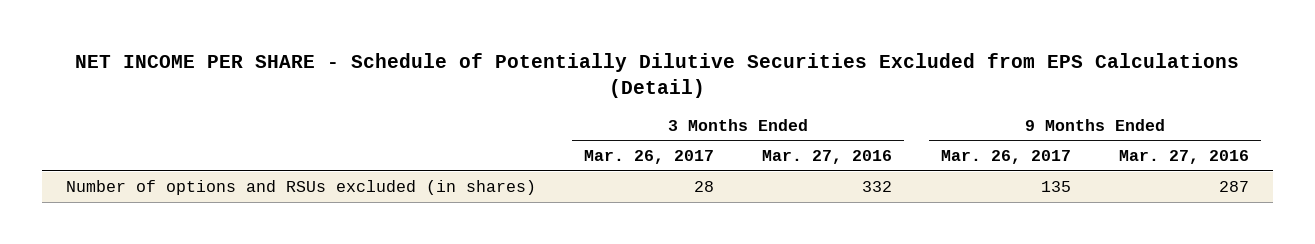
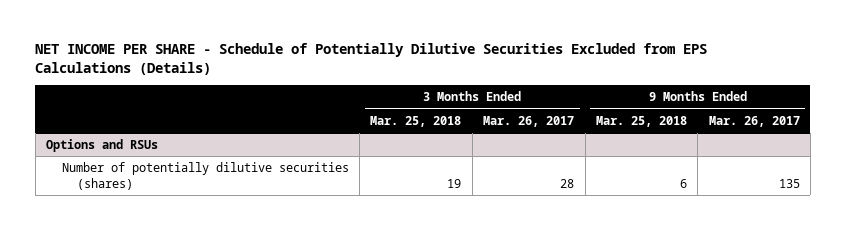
- NET INCOME PER SHARE - Schedule of Potentially Dilutive Securities Excluded from EPS Calculations (Detail)
+ NET INCOME PER SHARE - Schedule of Potentially Dilutive Securities Excluded from EPS Calculations (Details)
- | 3 Months Ended Mar. 26, 2017 | 3 Months Ended Mar. 27, 2016 | 9 Months Ended Mar. 26, 2017 | 9 Months Ended Mar. 27, 2016
+ | 3 Months Ended Mar. 25, 2018 | 3 Months Ended Mar. 26, 2017 | 9 Months Ended Mar. 25, 2018 | 9 Months Ended Mar. 26, 2017
- Number of options and RSUs excluded (in shares) | 28 | 332 | 135 | 287
+ Options and RSUs
+ Number of potentially dilutive securities (shares) | 19 | 28 | 6 | 135

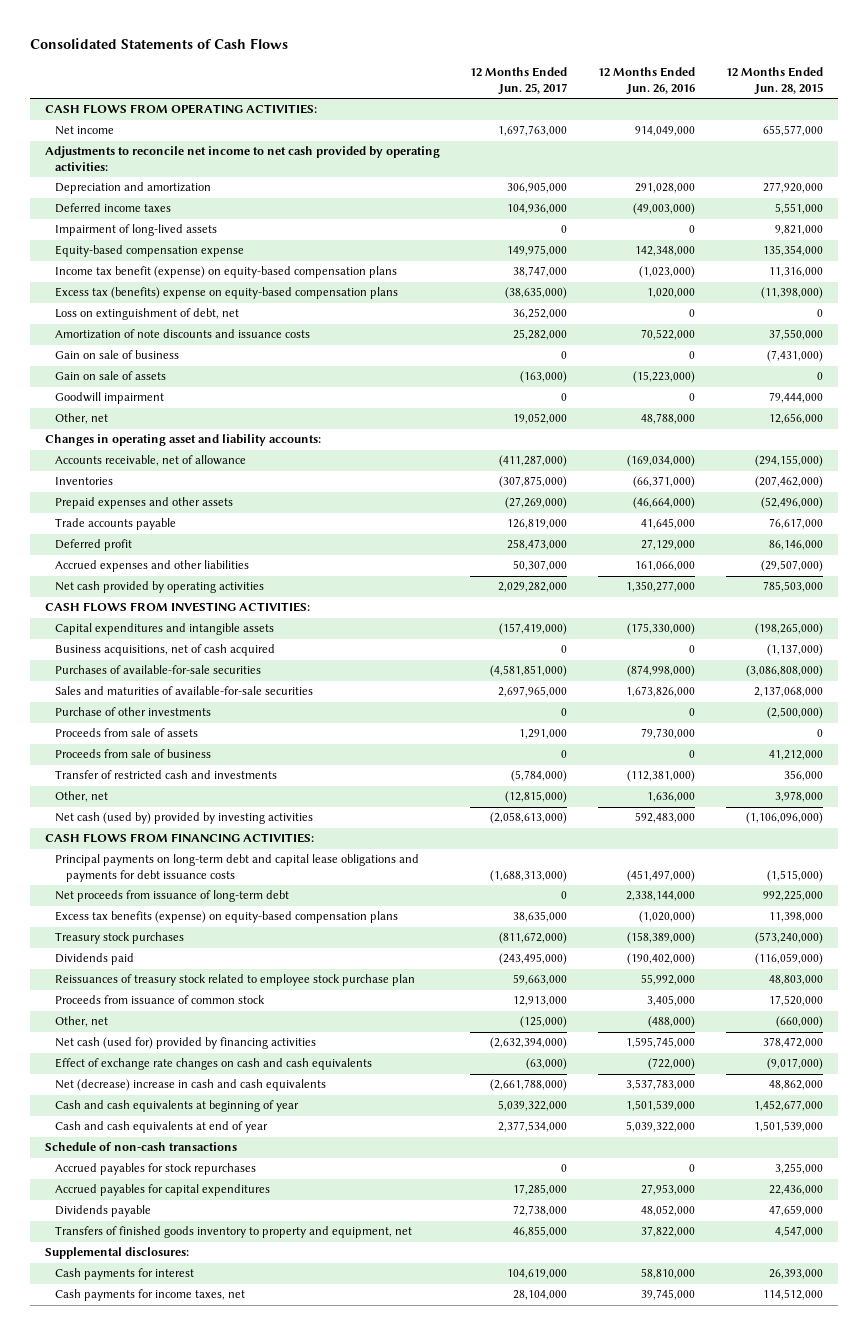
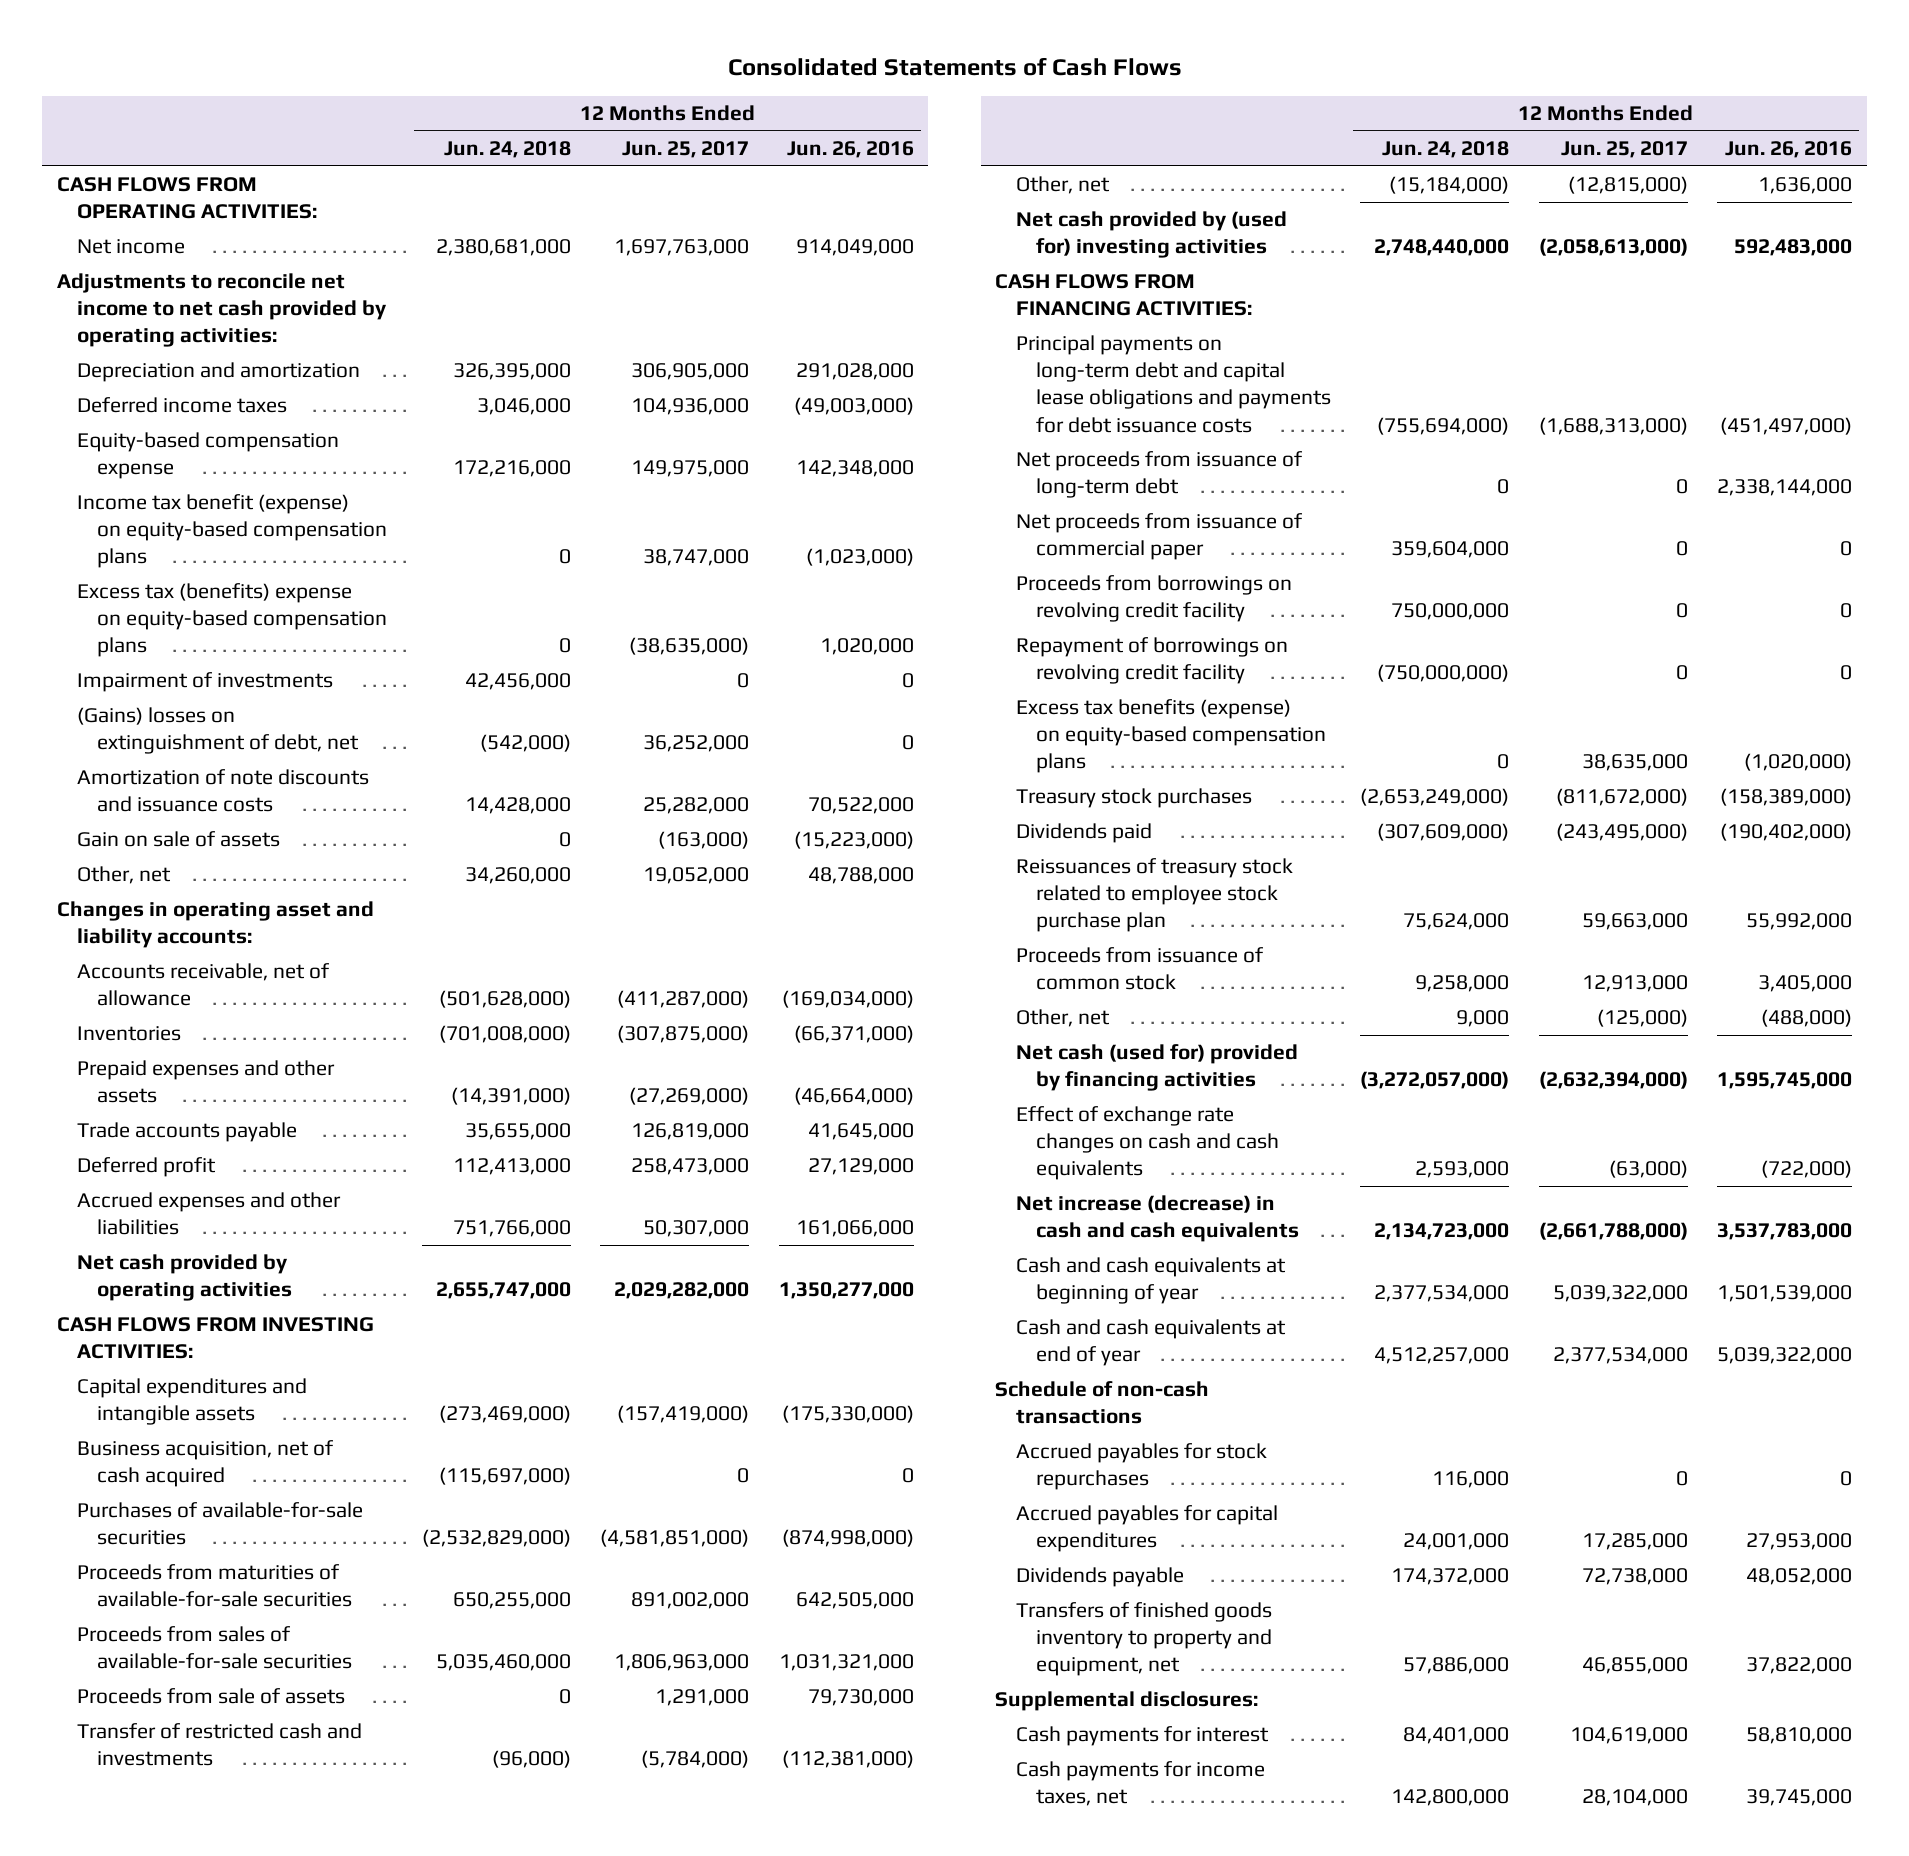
- | 12 Months Ended Jun. 25, 2017 | 12 Months Ended Jun. 26, 2016 | 12 Months Ended Jun. 28, 2015
+ | 12 Months Ended Jun. 24, 2018 | 12 Months Ended Jun. 25, 2017 | 12 Months Ended Jun. 26, 2016
- Impairment of long-lived assets | 0 | 0 | 9,821,000
- Loss on extinguishment of debt, net | 36,252,000 | 0 | 0
+ Impairment of investments | 42,456,000 | 0 | 0
+ (Gains) losses on extinguishment of debt, net | (542,000) | 36,252,000 | 0
- Gain on sale of business | 0 | 0 | (7,431,000)
- Goodwill impairment | 0 | 0 | 79,444,000
- Business acquisitions, net of cash acquired | 0 | 0 | (1,137,000)
+ Business acquisition, net of cash acquired | (115,697,000) | 0 | 0
- Sales and maturities of available-for-sale securities | 2,697,965,000 | 1,673,826,000 | 2,137,068,000
- Purchase of other investments | 0 | 0 | (2,500,000)
+ Proceeds from maturities of available-for-sale securities | 650,255,000 | 891,002,000 | 642,505,000
+ Proceeds from sales of available-for-sale securities | 5,035,460,000 | 1,806,963,000 | 1,031,321,000
- Proceeds from sale of business | 0 | 0 | 41,212,000
- Net cash (used by) provided by investing activities | (2,058,613,000) | 592,483,000 | (1,106,096,000)
+ Net cash provided by (used for) investing activities | 2,748,440,000 | (2,058,613,000) | 592,483,000
+ Net proceeds from issuance of commercial paper | 359,604,000 | 0 | 0
+ Proceeds from borrowings on revolving credit facility | 750,000,000 | 0 | 0
+ Repayment of borrowings on revolving credit facility | (750,000,000) | 0 | 0
- Net (decrease) increase in cash and cash equivalents | (2,661,788,000) | 3,537,783,000 | 48,862,000
+ Net increase (decrease) in cash and cash equivalents | 2,134,723,000 | (2,661,788,000) | 3,537,783,000

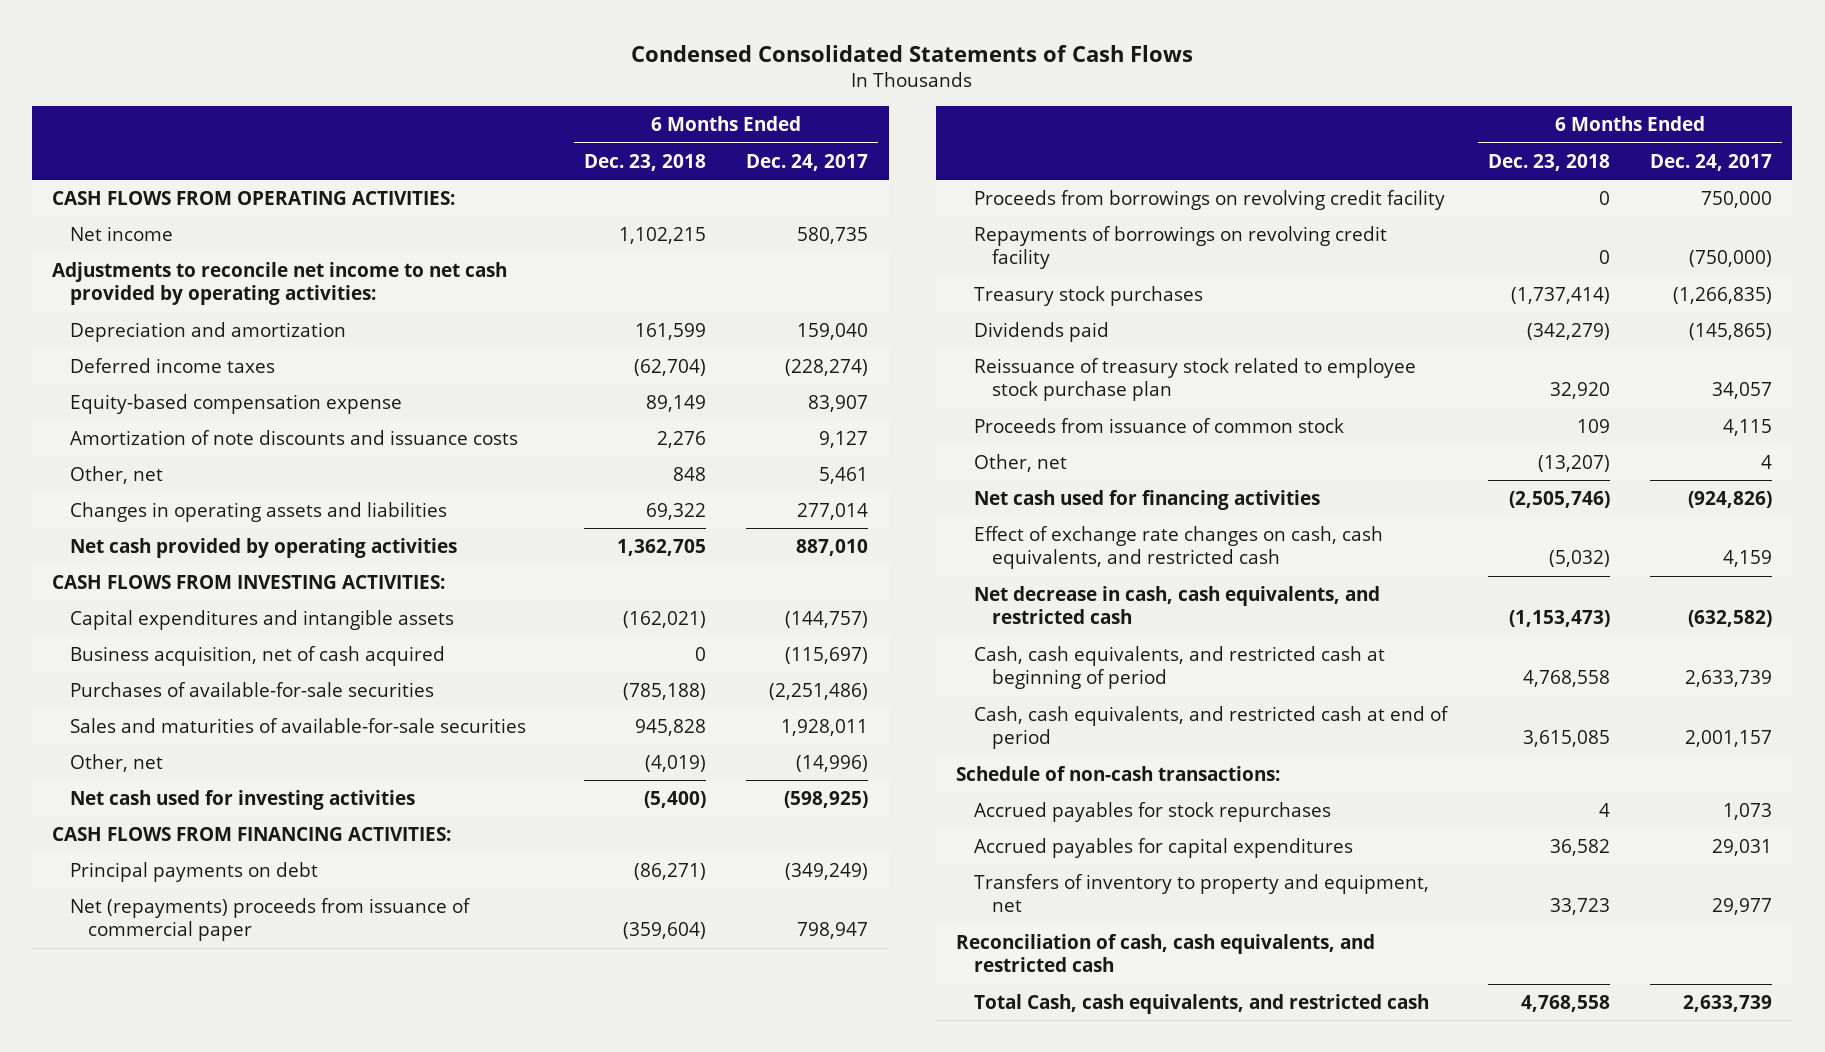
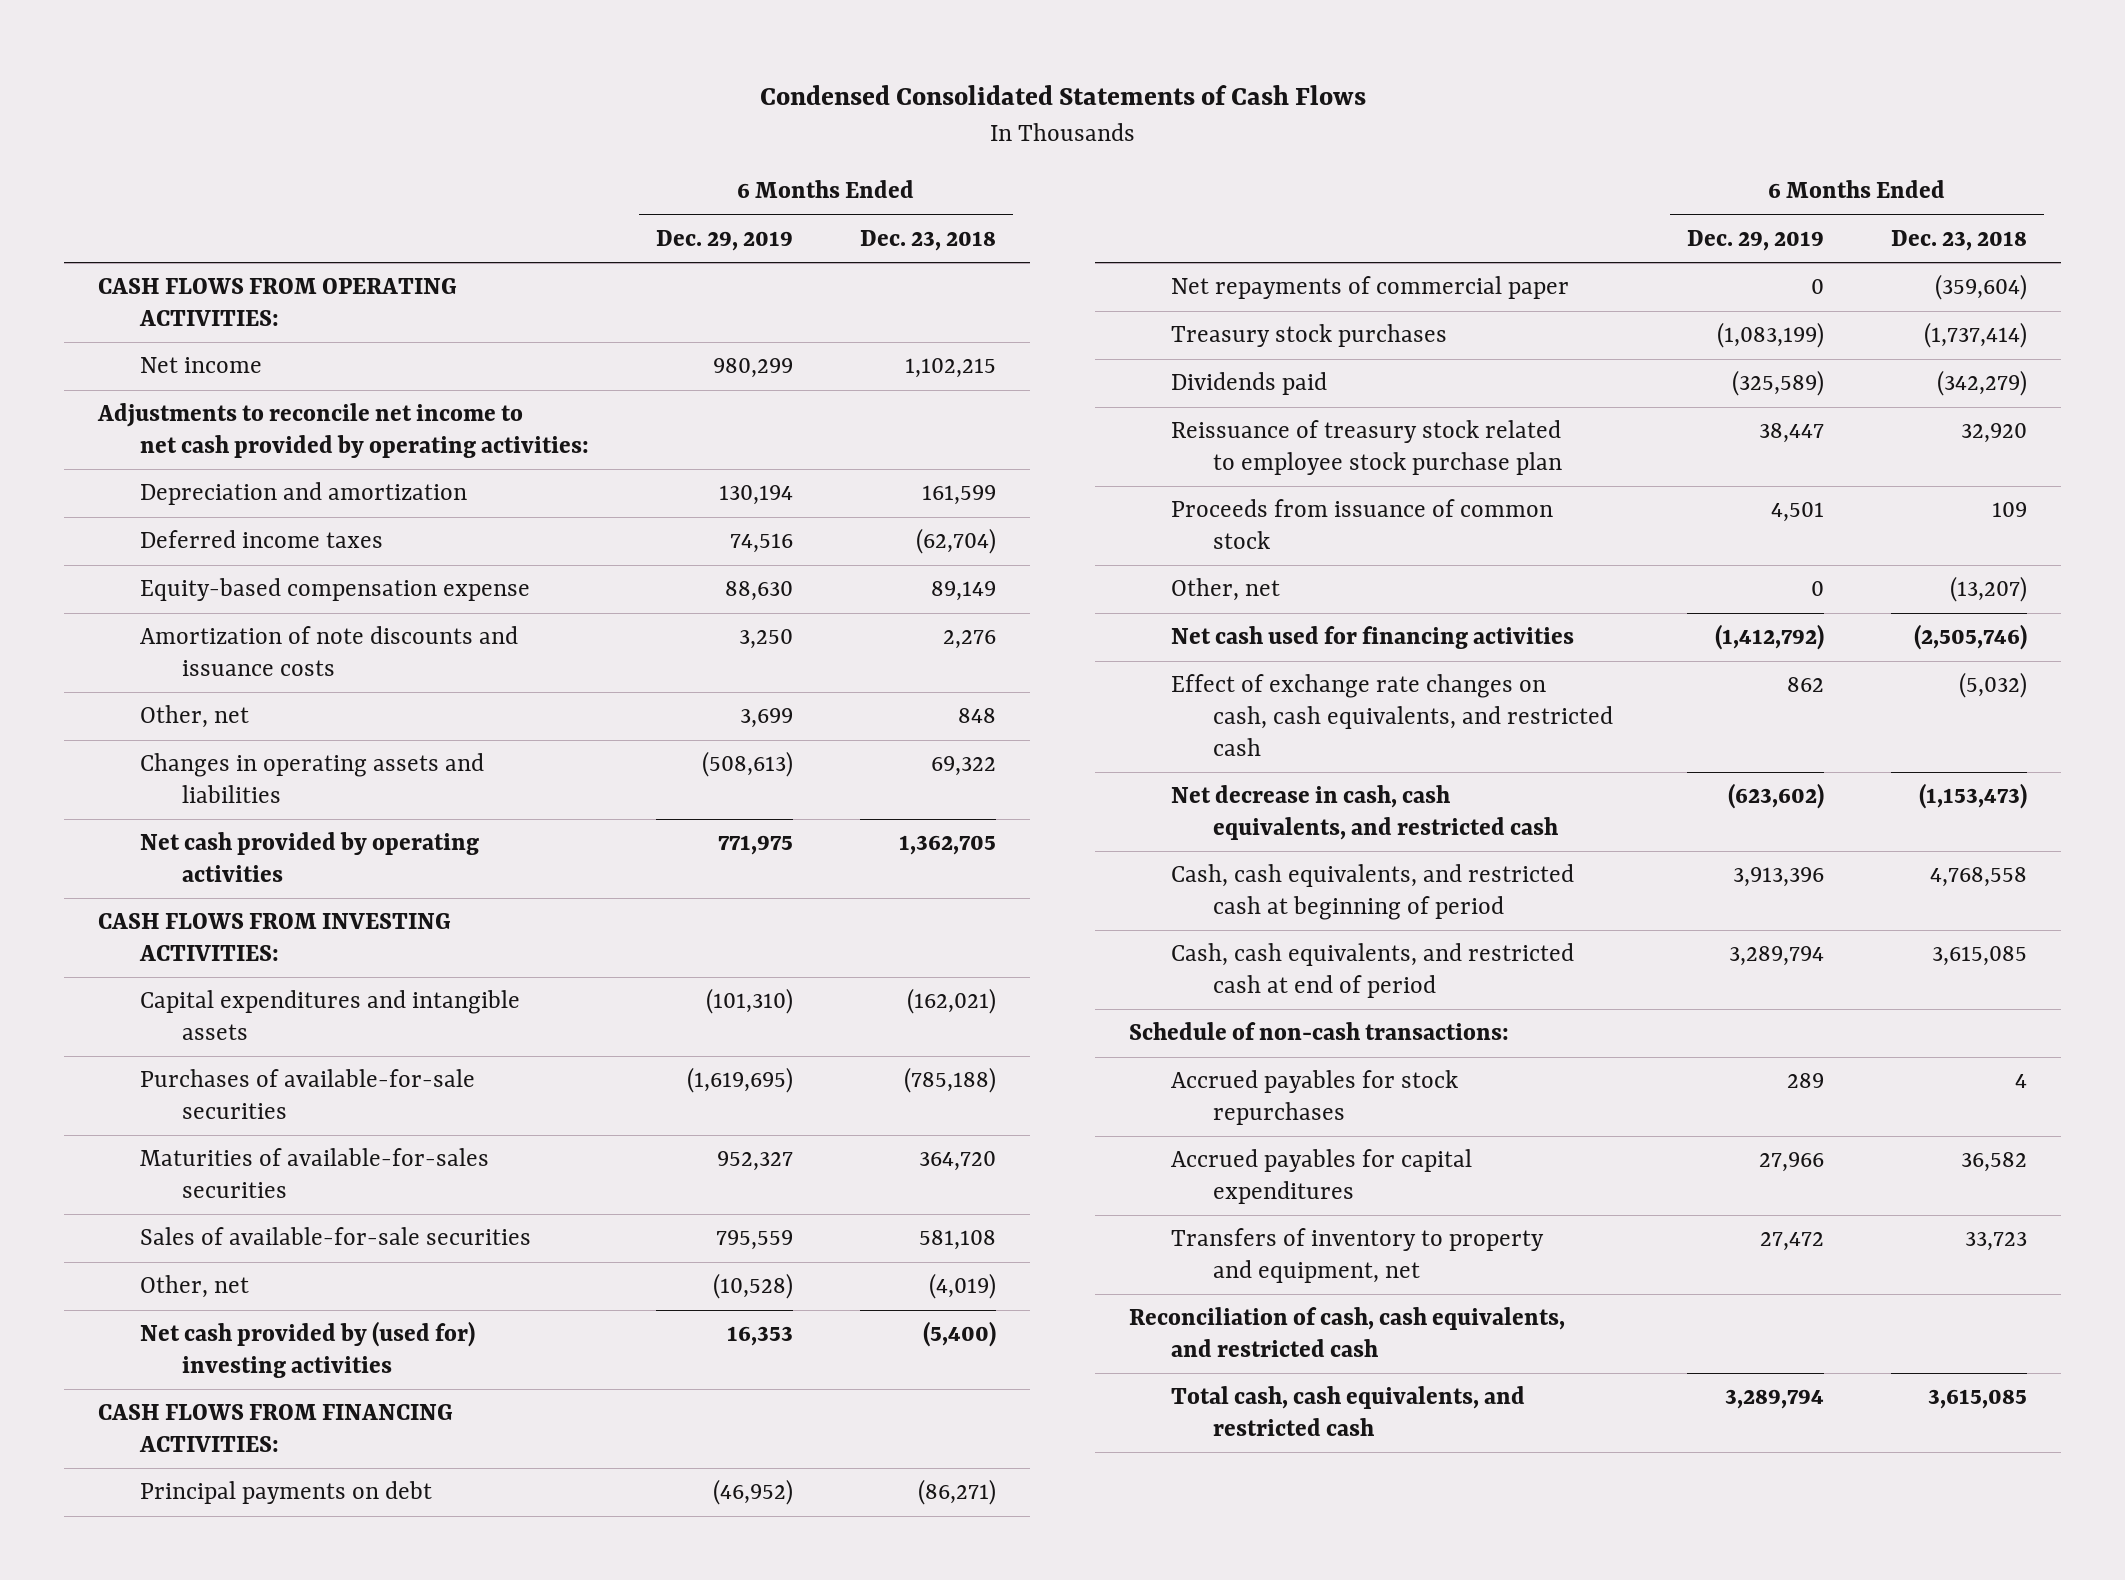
- | 6 Months Ended Dec. 23, 2018 | 6 Months Ended Dec. 24, 2017
+ | 6 Months Ended Dec. 29, 2019 | 6 Months Ended Dec. 23, 2018
- Business acquisition, net of cash acquired | 0 | (115,697)
- Sales and maturities of available-for-sale securities | 945,828 | 1,928,011
+ Maturities of available-for-sales securities | 952,327 | 364,720
+ Sales of available-for-sale securities | 795,559 | 581,108
- Net cash used for investing activities | (5,400) | (598,925)
+ Net cash provided by (used for) investing activities | 16,353 | (5,400)
- Net (repayments) proceeds from issuance of commercial paper | (359,604) | 798,947
- Proceeds from borrowings on revolving credit facility | 0 | 750,000
- Repayments of borrowings on revolving credit facility | 0 | (750,000)
+ Net repayments of commercial paper | 0 | (359,604)
- Total Cash, cash equivalents, and restricted cash | 4,768,558 | 2,633,739
+ Total cash, cash equivalents, and restricted cash | 3,289,794 | 3,615,085

